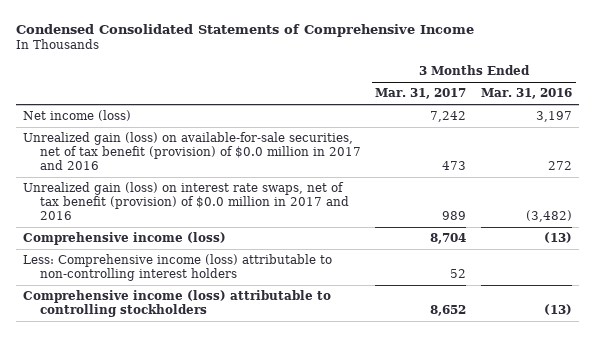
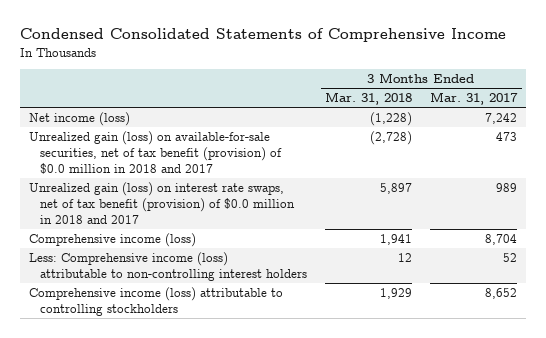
- | 3 Months Ended Mar. 31, 2017 | 3 Months Ended Mar. 31, 2016
+ | 3 Months Ended Mar. 31, 2018 | 3 Months Ended Mar. 31, 2017
- Unrealized gain (loss) on available-for-sale securities, net of tax benefit (provision) of $0.0 million in 2017 and 2016 | 473 | 272
- Unrealized gain (loss) on interest rate swaps, net of tax benefit (provision) of $0.0 million in 2017 and 2016 | 989 | (3,482)
+ Unrealized gain (loss) on available-for-sale securities, net of tax benefit (provision) of $0.0 million in 2018 and 2017 | (2,728) | 473
+ Unrealized gain (loss) on interest rate swaps, net of tax benefit (provision) of $0.0 million in 2018 and 2017 | 5,897 | 989

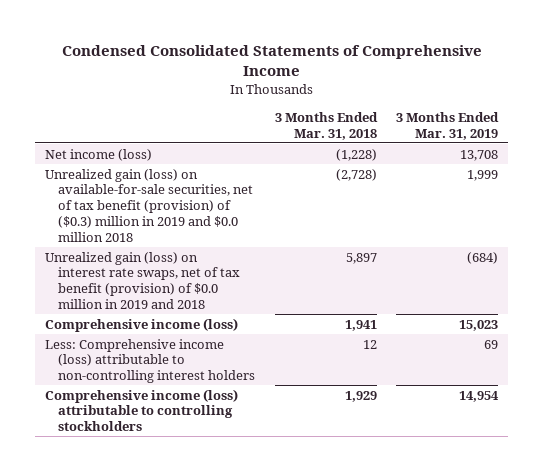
- | 3 Months Ended Mar. 31, 2018 | 3 Months Ended Mar. 31, 2017
+ | 3 Months Ended Mar. 31, 2018 | 3 Months Ended Mar. 31, 2019
- Unrealized gain (loss) on available-for-sale securities, net of tax benefit (provision) of $0.0 million in 2018 and 2017 | (2,728) | 473
- Unrealized gain (loss) on interest rate swaps, net of tax benefit (provision) of $0.0 million in 2018 and 2017 | 5,897 | 989
+ Unrealized gain (loss) on available-for-sale securities, net of tax benefit (provision) of ($0.3) million in 2019 and $0.0 million 2018 | (2,728) | 1,999
+ Unrealized gain (loss) on interest rate swaps, net of tax benefit (provision) of $0.0 million in 2019 and 2018 | 5,897 | (684)

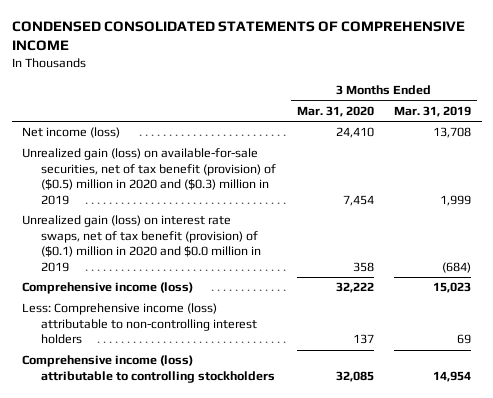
- Condensed Consolidated Statements of Comprehensive Income
+ CONDENSED CONSOLIDATED STATEMENTS OF COMPREHENSIVE INCOME
- | 3 Months Ended Mar. 31, 2018 | 3 Months Ended Mar. 31, 2019
+ | 3 Months Ended Mar. 31, 2020 | 3 Months Ended Mar. 31, 2019
- Unrealized gain (loss) on available-for-sale securities, net of tax benefit (provision) of ($0.3) million in 2019 and $0.0 million 2018 | (2,728) | 1,999
- Unrealized gain (loss) on interest rate swaps, net of tax benefit (provision) of $0.0 million in 2019 and 2018 | 5,897 | (684)
+ Unrealized gain (loss) on available-for-sale securities, net of tax benefit (provision) of ($0.5) million in 2020 and ($0.3) million in 2019 | 7,454 | 1,999
+ Unrealized gain (loss) on interest rate swaps, net of tax benefit (provision) of ($0.1) million in 2020 and $0.0 million in 2019 | 358 | (684)

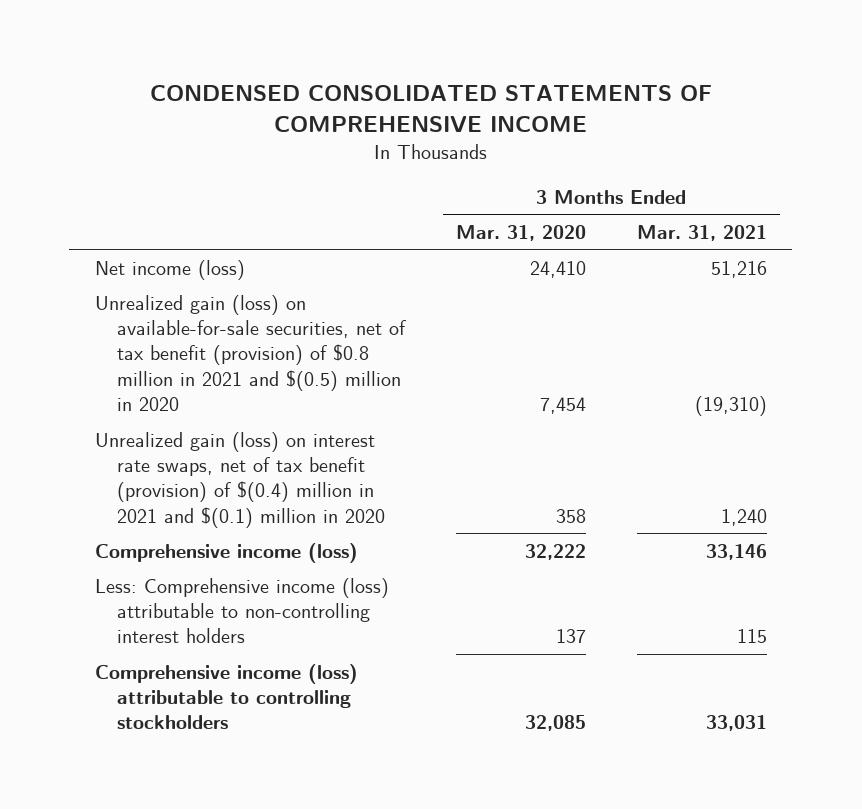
- | 3 Months Ended Mar. 31, 2020 | 3 Months Ended Mar. 31, 2019
+ | 3 Months Ended Mar. 31, 2020 | 3 Months Ended Mar. 31, 2021
- Unrealized gain (loss) on available-for-sale securities, net of tax benefit (provision) of ($0.5) million in 2020 and ($0.3) million in 2019 | 7,454 | 1,999
- Unrealized gain (loss) on interest rate swaps, net of tax benefit (provision) of ($0.1) million in 2020 and $0.0 million in 2019 | 358 | (684)
+ Unrealized gain (loss) on available-for-sale securities, net of tax benefit (provision) of $0.8 million in 2021 and $(0.5) million in 2020 | 7,454 | (19,310)
+ Unrealized gain (loss) on interest rate swaps, net of tax benefit (provision) of $(0.4) million in 2021 and $(0.1) million in 2020 | 358 | 1,240

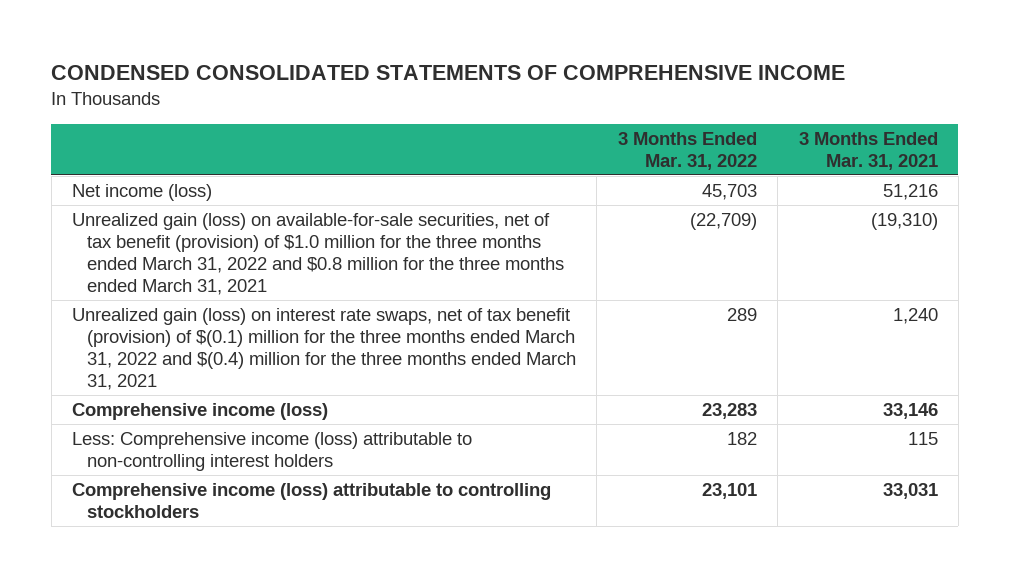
- | 3 Months Ended Mar. 31, 2020 | 3 Months Ended Mar. 31, 2021
+ | 3 Months Ended Mar. 31, 2022 | 3 Months Ended Mar. 31, 2021
- Unrealized gain (loss) on available-for-sale securities, net of tax benefit (provision) of $0.8 million in 2021 and $(0.5) million in 2020 | 7,454 | (19,310)
- Unrealized gain (loss) on interest rate swaps, net of tax benefit (provision) of $(0.4) million in 2021 and $(0.1) million in 2020 | 358 | 1,240
+ Unrealized gain (loss) on available-for-sale securities, net of tax benefit (provision) of $1.0 million for the three months ended March 31, 2022 and $0.8 million for the three months ended March 31, 2021 | (22,709) | (19,310)
+ Unrealized gain (loss) on interest rate swaps, net of tax benefit (provision) of $(0.1) million for the three months ended March 31, 2022 and $(0.4) million for the three months ended March 31, 2021 | 289 | 1,240

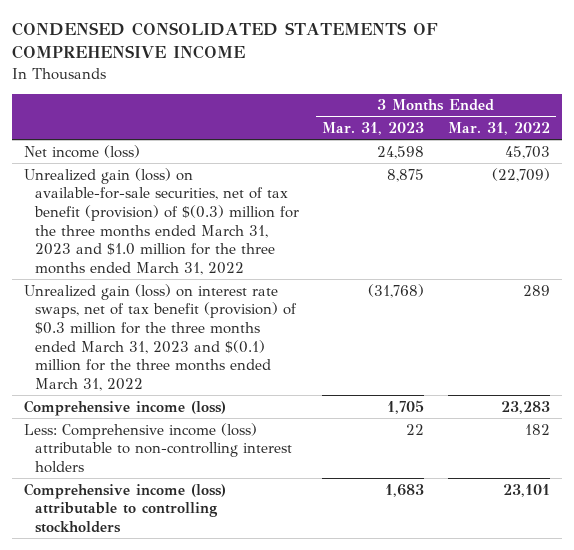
- | 3 Months Ended Mar. 31, 2022 | 3 Months Ended Mar. 31, 2021
+ | 3 Months Ended Mar. 31, 2023 | 3 Months Ended Mar. 31, 2022
- Unrealized gain (loss) on available-for-sale securities, net of tax benefit (provision) of $1.0 million for the three months ended March 31, 2022 and $0.8 million for the three months ended March 31, 2021 | (22,709) | (19,310)
- Unrealized gain (loss) on interest rate swaps, net of tax benefit (provision) of $(0.1) million for the three months ended March 31, 2022 and $(0.4) million for the three months ended March 31, 2021 | 289 | 1,240
+ Unrealized gain (loss) on available-for-sale securities, net of tax benefit (provision) of $(0.3) million for the three months ended March 31, 2023 and $1.0 million for the three months ended March 31, 2022 | 8,875 | (22,709)
+ Unrealized gain (loss) on interest rate swaps, net of tax benefit (provision) of $0.3 million for the three months ended March 31, 2023 and $(0.1) million for the three months ended March 31, 2022 | (31,768) | 289

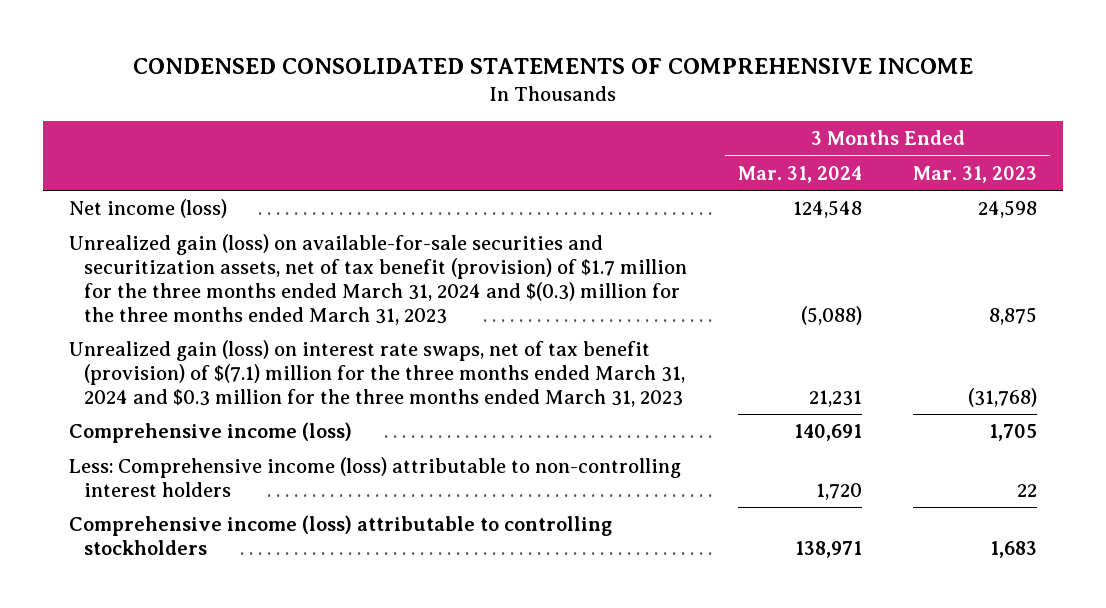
- | 3 Months Ended Mar. 31, 2023 | 3 Months Ended Mar. 31, 2022
+ | 3 Months Ended Mar. 31, 2024 | 3 Months Ended Mar. 31, 2023
- Unrealized gain (loss) on available-for-sale securities, net of tax benefit (provision) of $(0.3) million for the three months ended March 31, 2023 and $1.0 million for the three months ended March 31, 2022 | 8,875 | (22,709)
- Unrealized gain (loss) on interest rate swaps, net of tax benefit (provision) of $0.3 million for the three months ended March 31, 2023 and $(0.1) million for the three months ended March 31, 2022 | (31,768) | 289
+ Unrealized gain (loss) on available-for-sale securities and securitization assets, net of tax benefit (provision) of $1.7 million for the three months ended March 31, 2024 and $(0.3) million for the three months ended March 31, 2023 | (5,088) | 8,875
+ Unrealized gain (loss) on interest rate swaps, net of tax benefit (provision) of $(7.1) million for the three months ended March 31, 2024 and $0.3 million for the three months ended March 31, 2023 | 21,231 | (31,768)

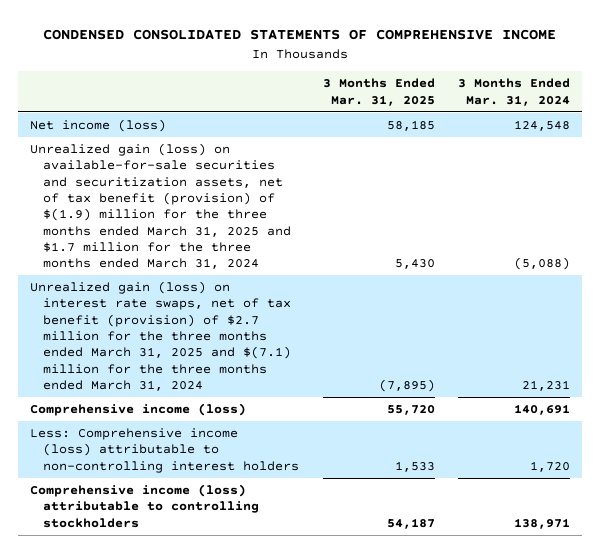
- | 3 Months Ended Mar. 31, 2024 | 3 Months Ended Mar. 31, 2023
+ | 3 Months Ended Mar. 31, 2025 | 3 Months Ended Mar. 31, 2024
- Unrealized gain (loss) on available-for-sale securities and securitization assets, net of tax benefit (provision) of $1.7 million for the three months ended March 31, 2024 and $(0.3) million for the three months ended March 31, 2023 | (5,088) | 8,875
- Unrealized gain (loss) on interest rate swaps, net of tax benefit (provision) of $(7.1) million for the three months ended March 31, 2024 and $0.3 million for the three months ended March 31, 2023 | 21,231 | (31,768)
+ Unrealized gain (loss) on available-for-sale securities and securitization assets, net of tax benefit (provision) of $(1.9) million for the three months ended March 31, 2025 and $1.7 million for the three months ended March 31, 2024 | 5,430 | (5,088)
+ Unrealized gain (loss) on interest rate swaps, net of tax benefit (provision) of $2.7 million for the three months ended March 31, 2025 and $(7.1) million for the three months ended March 31, 2024 | (7,895) | 21,231

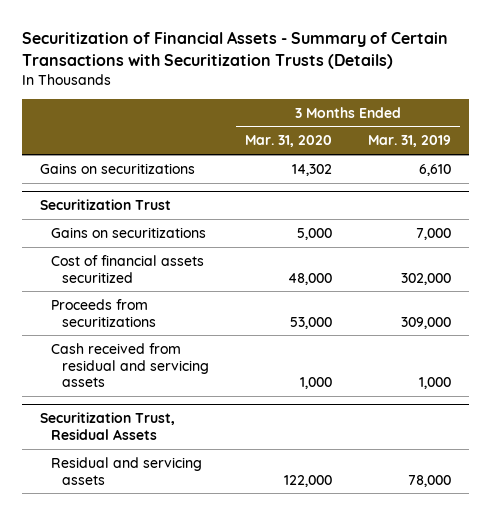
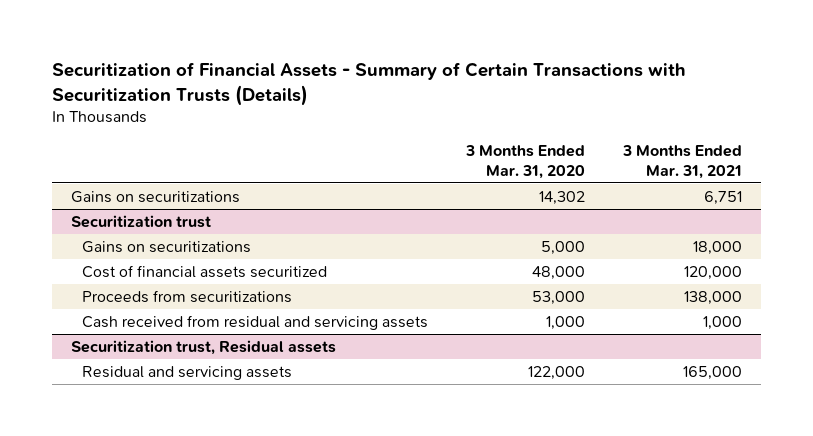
- | 3 Months Ended Mar. 31, 2020 | 3 Months Ended Mar. 31, 2019
+ | 3 Months Ended Mar. 31, 2020 | 3 Months Ended Mar. 31, 2021
- Securitization Trust
+ Securitization trust
- Securitization Trust, Residual Assets
+ Securitization trust, Residual assets

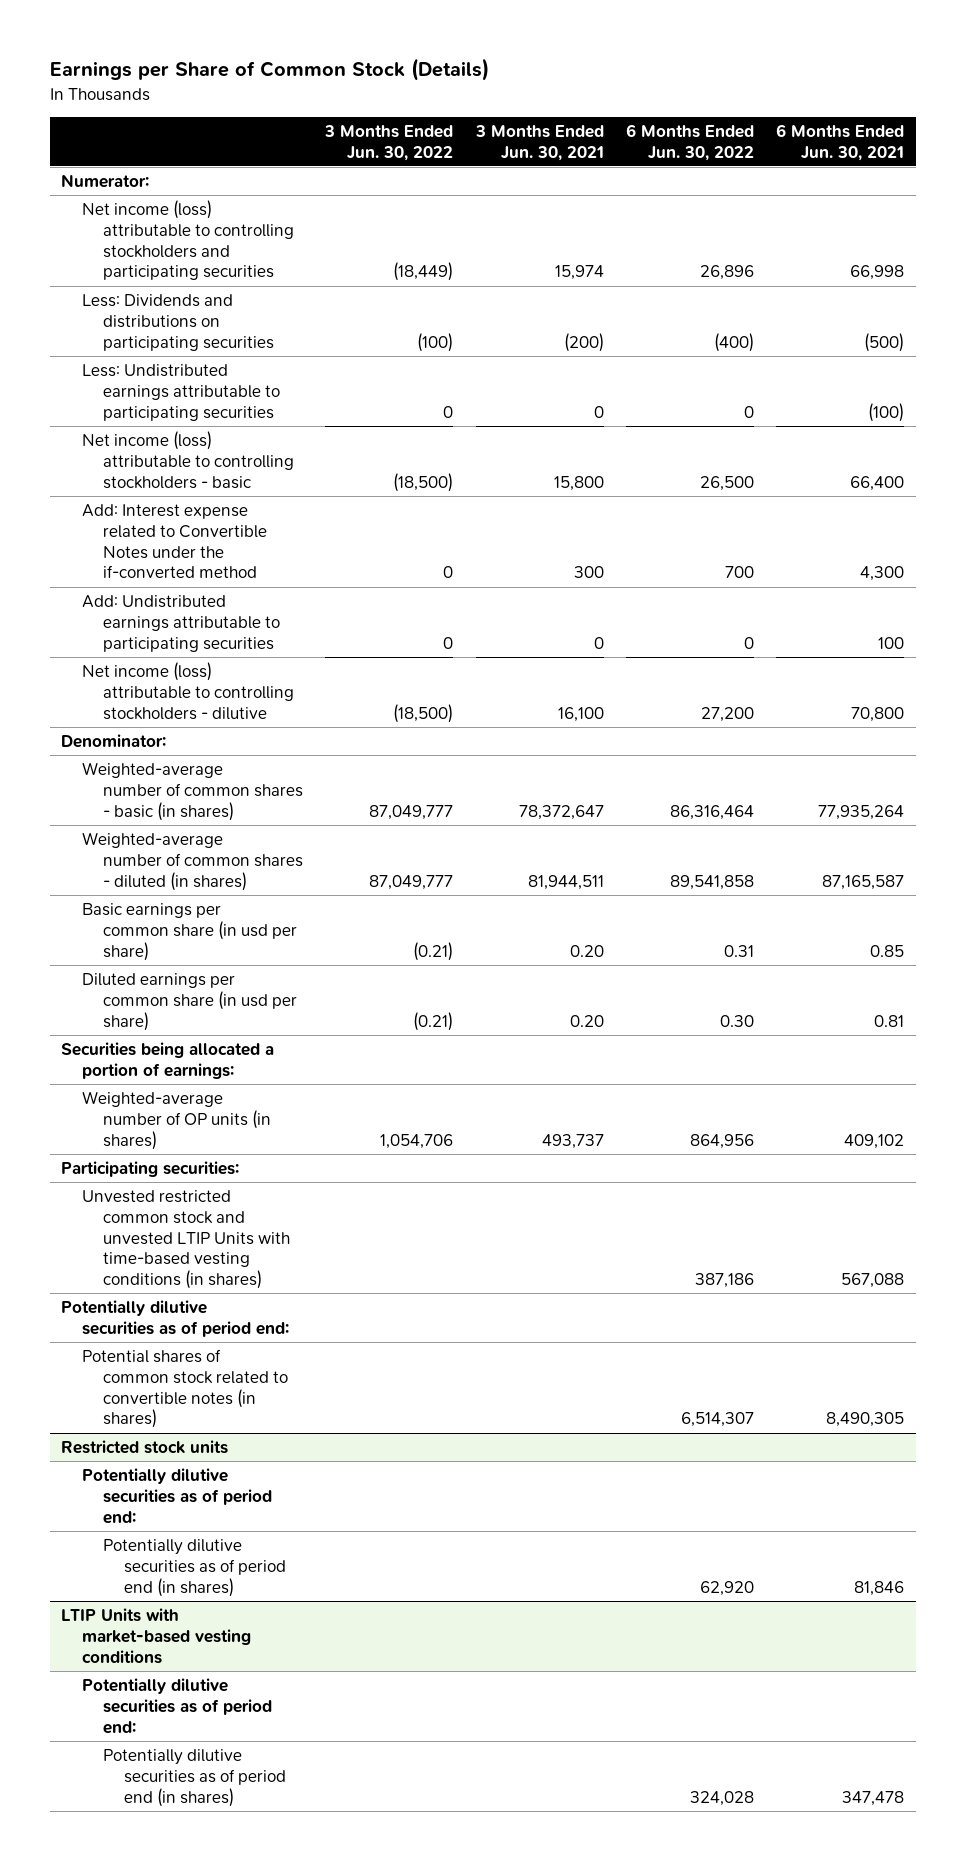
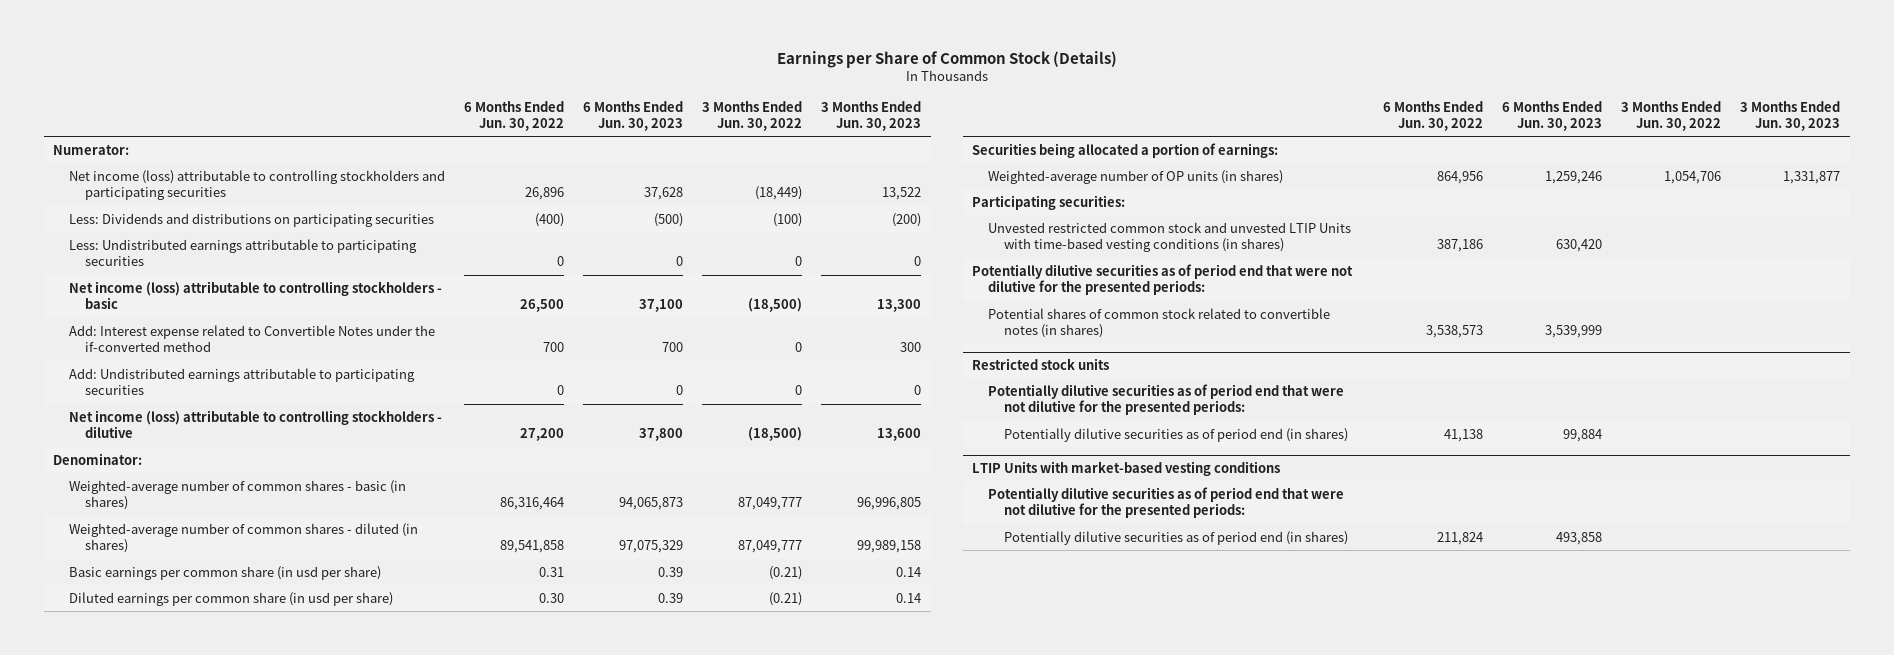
- | 3 Months Ended Jun. 30, 2022 | 3 Months Ended Jun. 30, 2021 | 6 Months Ended Jun. 30, 2022 | 6 Months Ended Jun. 30, 2021
+ | 6 Months Ended Jun. 30, 2022 | 6 Months Ended Jun. 30, 2023 | 3 Months Ended Jun. 30, 2022 | 3 Months Ended Jun. 30, 2023
- Potentially dilutive securities as of period end:
- Potential shares of common stock related to convertible notes (in shares) | | | 6,514,307 | 8,490,305
+ Potentially dilutive securities as of period end that were not dilutive for the presented periods:
+ Potential shares of common stock related to convertible notes (in shares) | 3,538,573 | 3,539,999 | |
@ Restricted stock units
- Potentially dilutive securities as of period end:
- Potentially dilutive securities as of period end (in shares) | | | 62,920 | 81,846
+ Potentially dilutive securities as of period end that were not dilutive for the presented periods:
+ Potentially dilutive securities as of period end (in shares) | 41,138 | 99,884 | |
@ LTIP Units with market-based vesting conditions
- Potentially dilutive securities as of period end:
- Potentially dilutive securities as of period end (in shares) | | | 324,028 | 347,478
+ Potentially dilutive securities as of period end that were not dilutive for the presented periods:
+ Potentially dilutive securities as of period end (in shares) | 211,824 | 493,858 | |

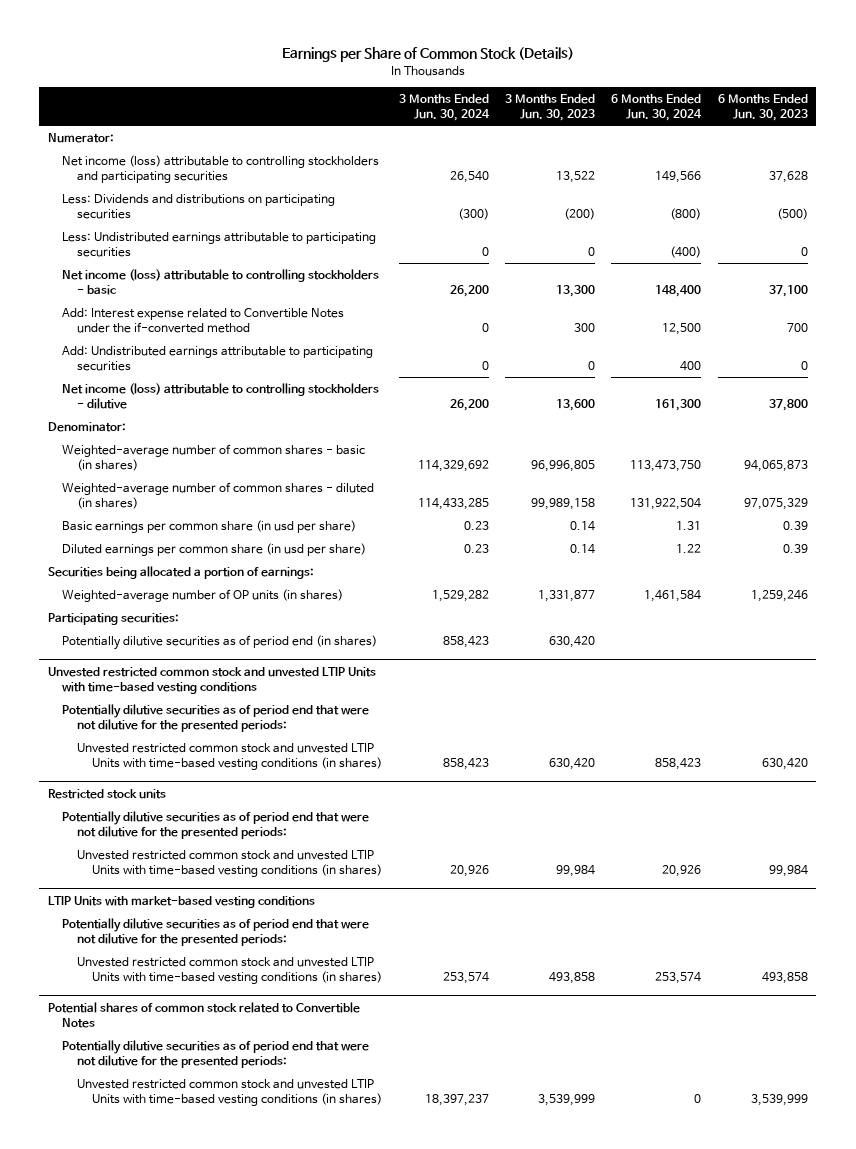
- | 6 Months Ended Jun. 30, 2022 | 6 Months Ended Jun. 30, 2023 | 3 Months Ended Jun. 30, 2022 | 3 Months Ended Jun. 30, 2023
+ | 3 Months Ended Jun. 30, 2024 | 3 Months Ended Jun. 30, 2023 | 6 Months Ended Jun. 30, 2024 | 6 Months Ended Jun. 30, 2023
- Unvested restricted common stock and unvested LTIP Units with time-based vesting conditions (in shares) | 387,186 | 630,420 | |
+ Potentially dilutive securities as of period end (in shares) | 858,423 | 630,420 | |
+ Unvested restricted common stock and unvested LTIP Units with time-based vesting conditions
- Potential shares of common stock related to convertible notes (in shares) | 3,538,573 | 3,539,999 | |
+ Unvested restricted common stock and unvested LTIP Units with time-based vesting conditions (in shares) | 858,423 | 630,420 | 858,423 | 630,420
@ Restricted stock units
- Potentially dilutive securities as of period end (in shares) | 41,138 | 99,884 | |
+ Unvested restricted common stock and unvested LTIP Units with time-based vesting conditions (in shares) | 20,926 | 99,984 | 20,926 | 99,984
@ LTIP Units with market-based vesting conditions
- Potentially dilutive securities as of period end (in shares) | 211,824 | 493,858 | |
+ Unvested restricted common stock and unvested LTIP Units with time-based vesting conditions (in shares) | 253,574 | 493,858 | 253,574 | 493,858
+ Potential shares of common stock related to Convertible Notes
+ Potentially dilutive securities as of period end that were not dilutive for the presented periods:
+ Unvested restricted common stock and unvested LTIP Units with time-based vesting conditions (in shares) | 18,397,237 | 3,539,999 | 0 | 3,539,999

